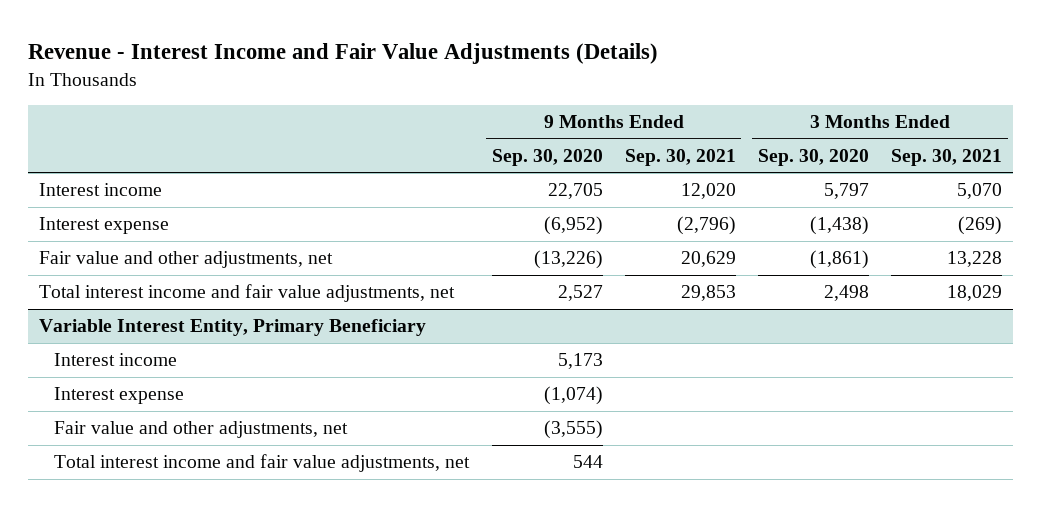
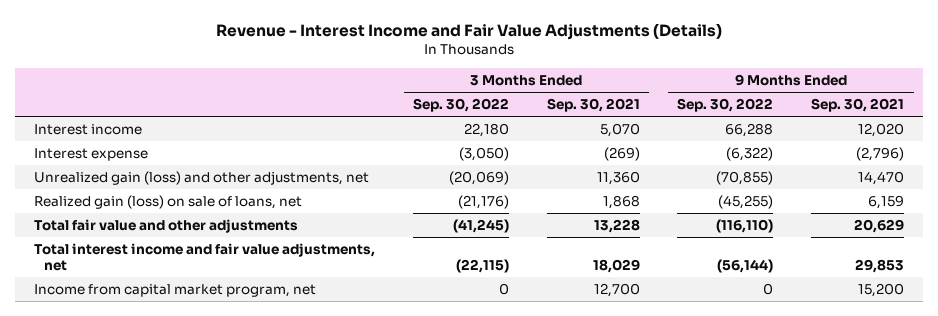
- | 9 Months Ended Sep. 30, 2020 | 9 Months Ended Sep. 30, 2021 | 3 Months Ended Sep. 30, 2020 | 3 Months Ended Sep. 30, 2021
+ | 3 Months Ended Sep. 30, 2022 | 3 Months Ended Sep. 30, 2021 | 9 Months Ended Sep. 30, 2022 | 9 Months Ended Sep. 30, 2021
- Fair value and other adjustments, net | (13,226) | 20,629 | (1,861) | 13,228
+ Unrealized gain (loss) and other adjustments, net | (20,069) | 11,360 | (70,855) | 14,470
+ Realized gain (loss) on sale of loans, net | (21,176) | 1,868 | (45,255) | 6,159
+ Total fair value and other adjustments | (41,245) | 13,228 | (116,110) | 20,629
- Variable Interest Entity, Primary Beneficiary
- Interest income | 5,173 | | |
- Interest expense | (1,074) | | |
- Fair value and other adjustments, net | (3,555) | | |
- Total interest income and fair value adjustments, net | 544 | | |
+ Income from capital market program, net | 0 | 12,700 | 0 | 15,200

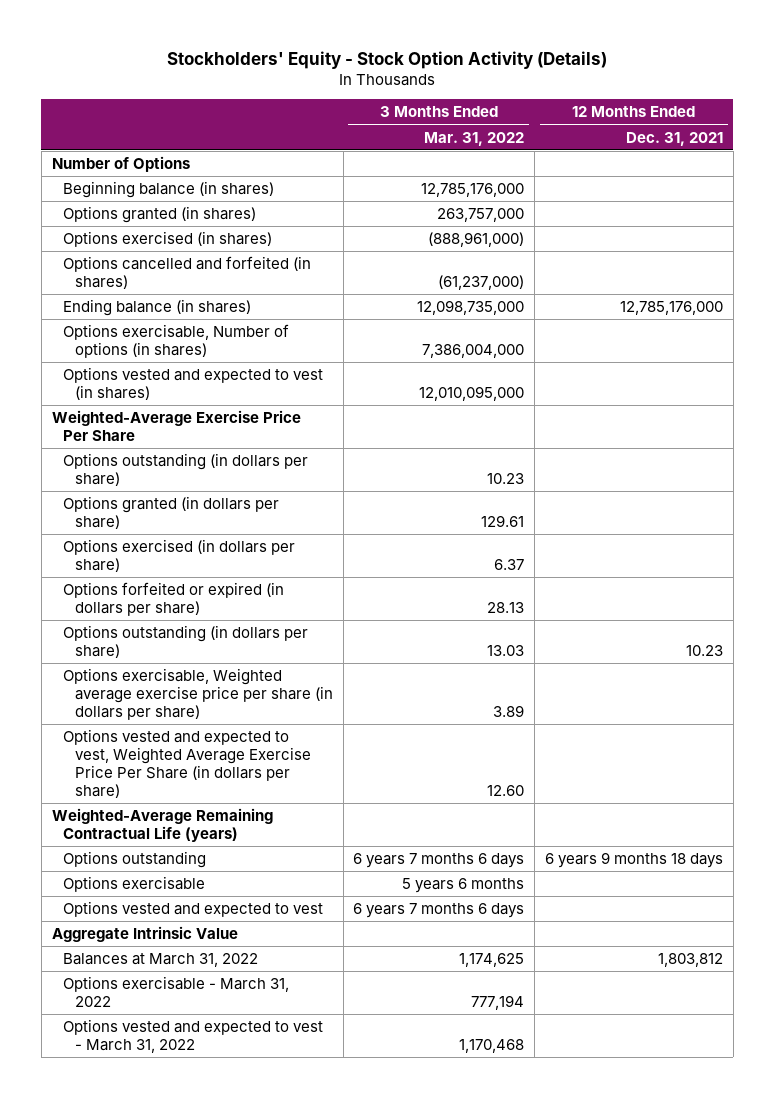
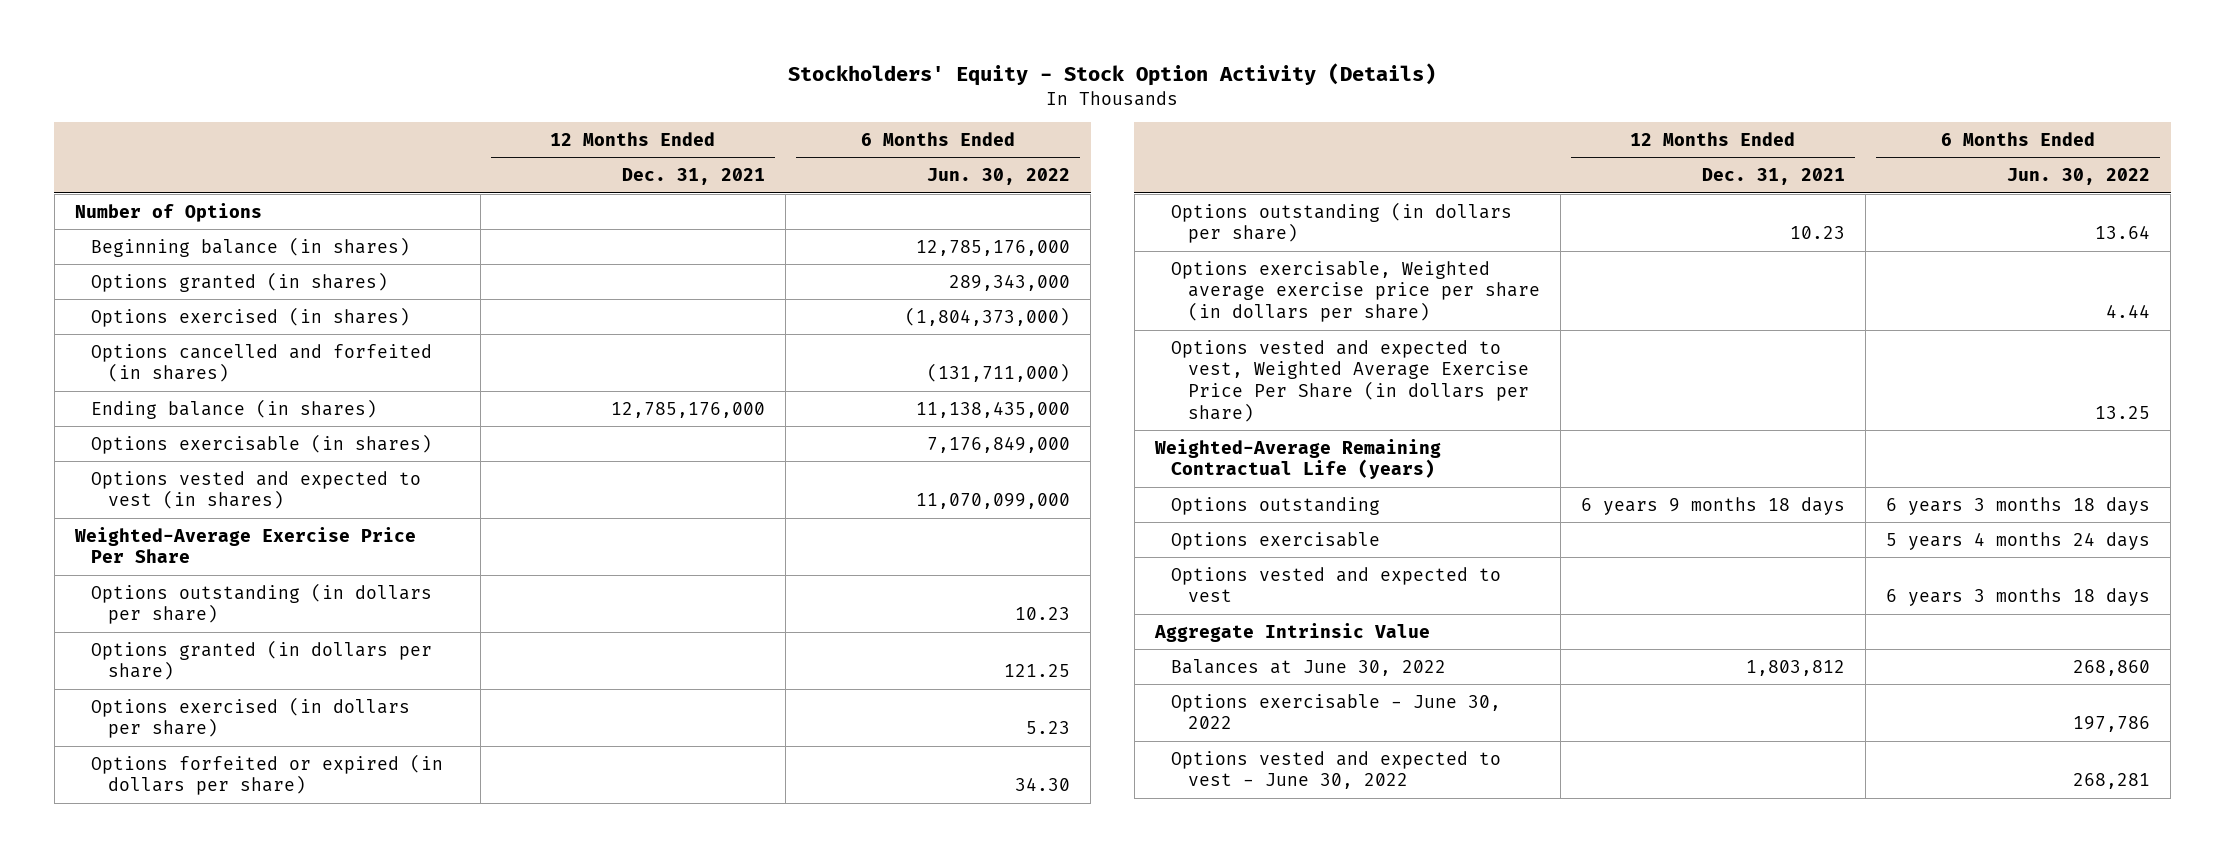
- | 3 Months Ended Mar. 31, 2022 | 12 Months Ended Dec. 31, 2021
+ | 12 Months Ended Dec. 31, 2021 | 6 Months Ended Jun. 30, 2022
- Options exercisable, Number of options (in shares) | 7,386,004,000 |
+ Options exercisable (in shares) | | 7,176,849,000
- Balances at March 31, 2022 | 1,174,625 | 1,803,812
- Options exercisable - March 31, 2022 | 777,194 |
- Options vested and expected to vest - March 31, 2022 | 1,170,468 |
+ Balances at June 30, 2022 | 1,803,812 | 268,860
+ Options exercisable - June 30, 2022 | | 197,786
+ Options vested and expected to vest - June 30, 2022 | | 268,281

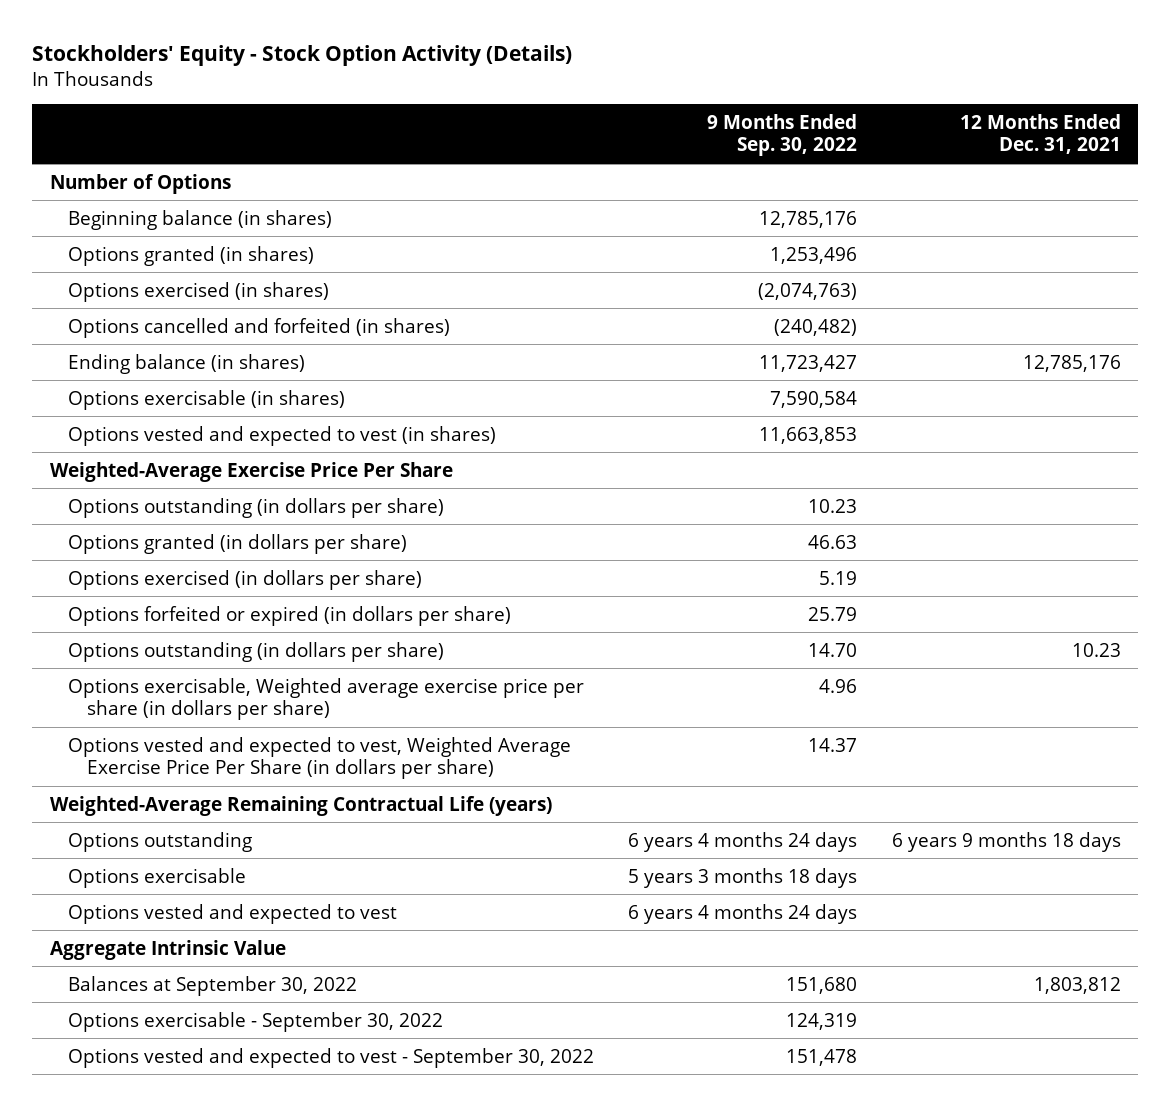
- | 12 Months Ended Dec. 31, 2021 | 6 Months Ended Jun. 30, 2022
+ | 9 Months Ended Sep. 30, 2022 | 12 Months Ended Dec. 31, 2021
- Ending balance (in shares) | 12,785,176,000 | 11,138,435,000
+ Ending balance (in shares) | 11,723,427 | 12,785,176
- Balances at June 30, 2022 | 1,803,812 | 268,860
- Options exercisable - June 30, 2022 | | 197,786
- Options vested and expected to vest - June 30, 2022 | | 268,281
+ Balances at September 30, 2022 | 151,680 | 1,803,812
+ Options exercisable - September 30, 2022 | 124,319 |
+ Options vested and expected to vest - September 30, 2022 | 151,478 |

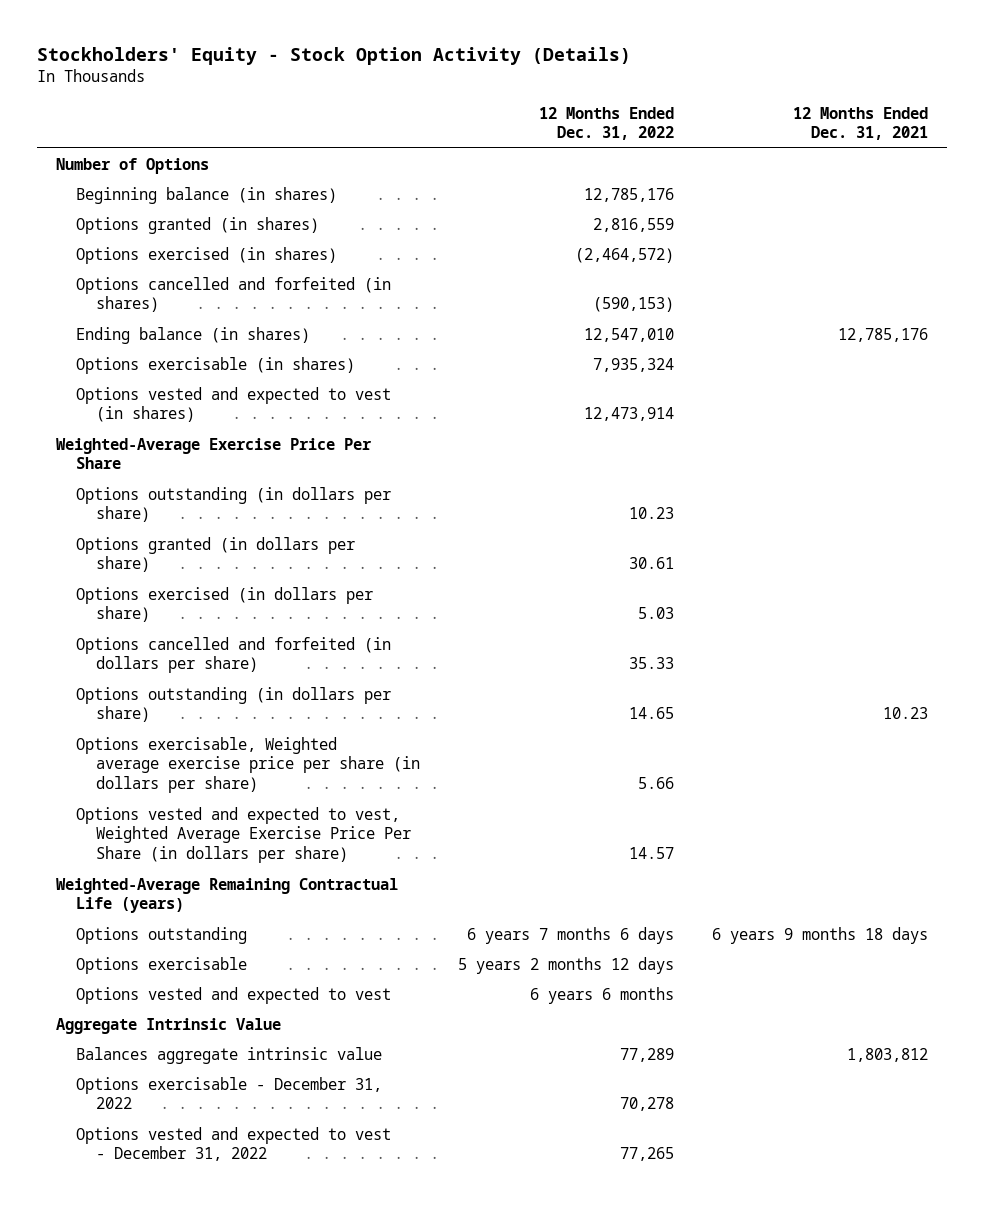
- | 9 Months Ended Sep. 30, 2022 | 12 Months Ended Dec. 31, 2021
+ | 12 Months Ended Dec. 31, 2022 | 12 Months Ended Dec. 31, 2021
- Options forfeited or expired (in dollars per share) | 25.79 |
+ Options cancelled and forfeited (in dollars per share) | 35.33 |
- Balances at September 30, 2022 | 151,680 | 1,803,812
- Options exercisable - September 30, 2022 | 124,319 |
- Options vested and expected to vest - September 30, 2022 | 151,478 |
+ Balances aggregate intrinsic value | 77,289 | 1,803,812
+ Options exercisable - December 31, 2022 | 70,278 |
+ Options vested and expected to vest - December 31, 2022 | 77,265 |

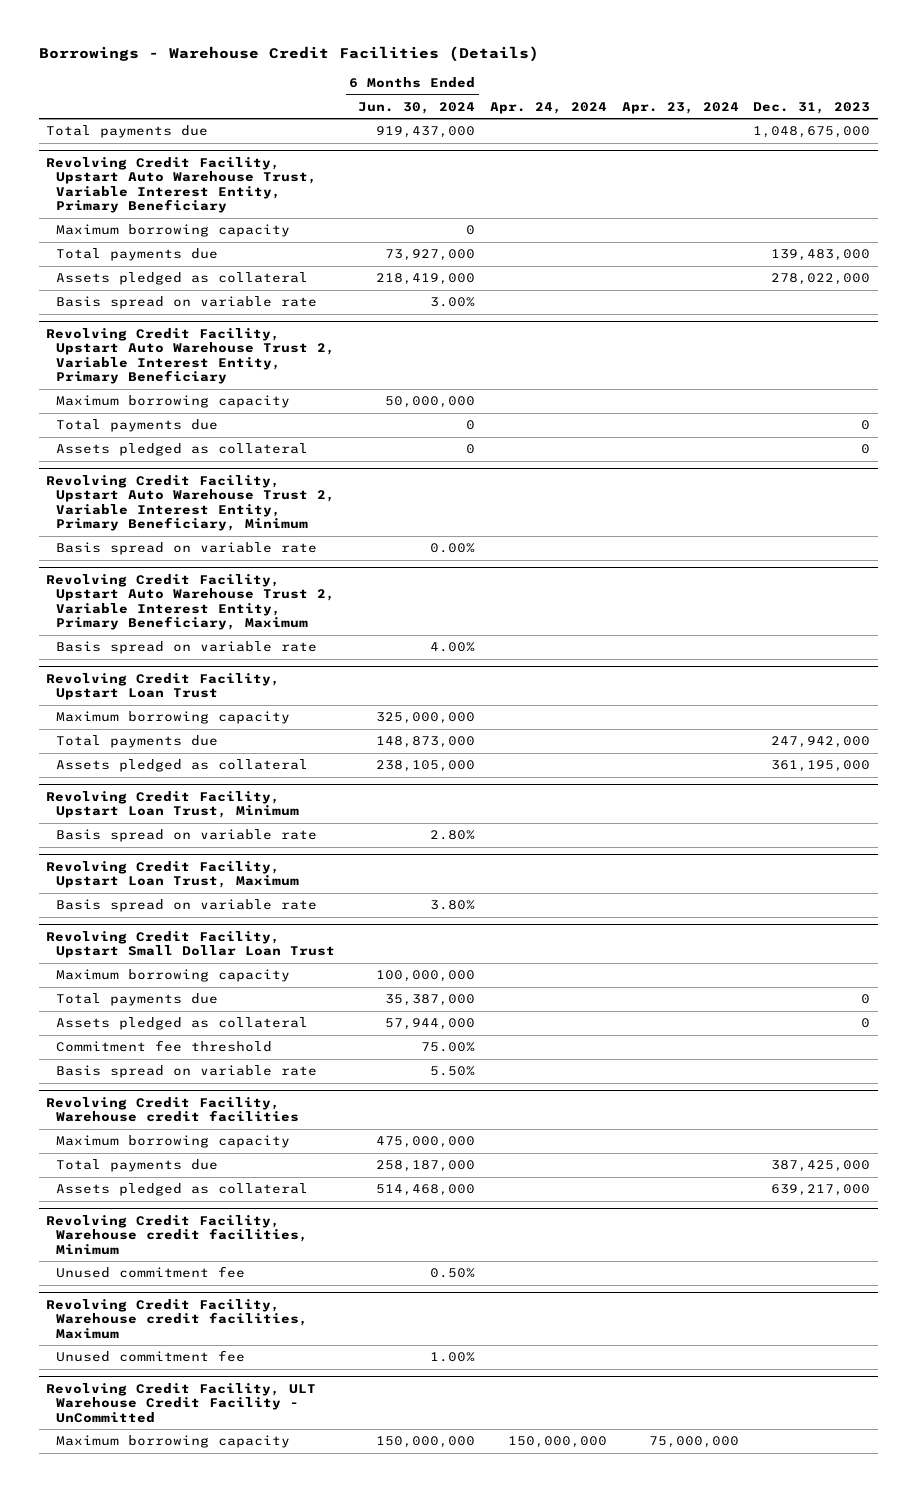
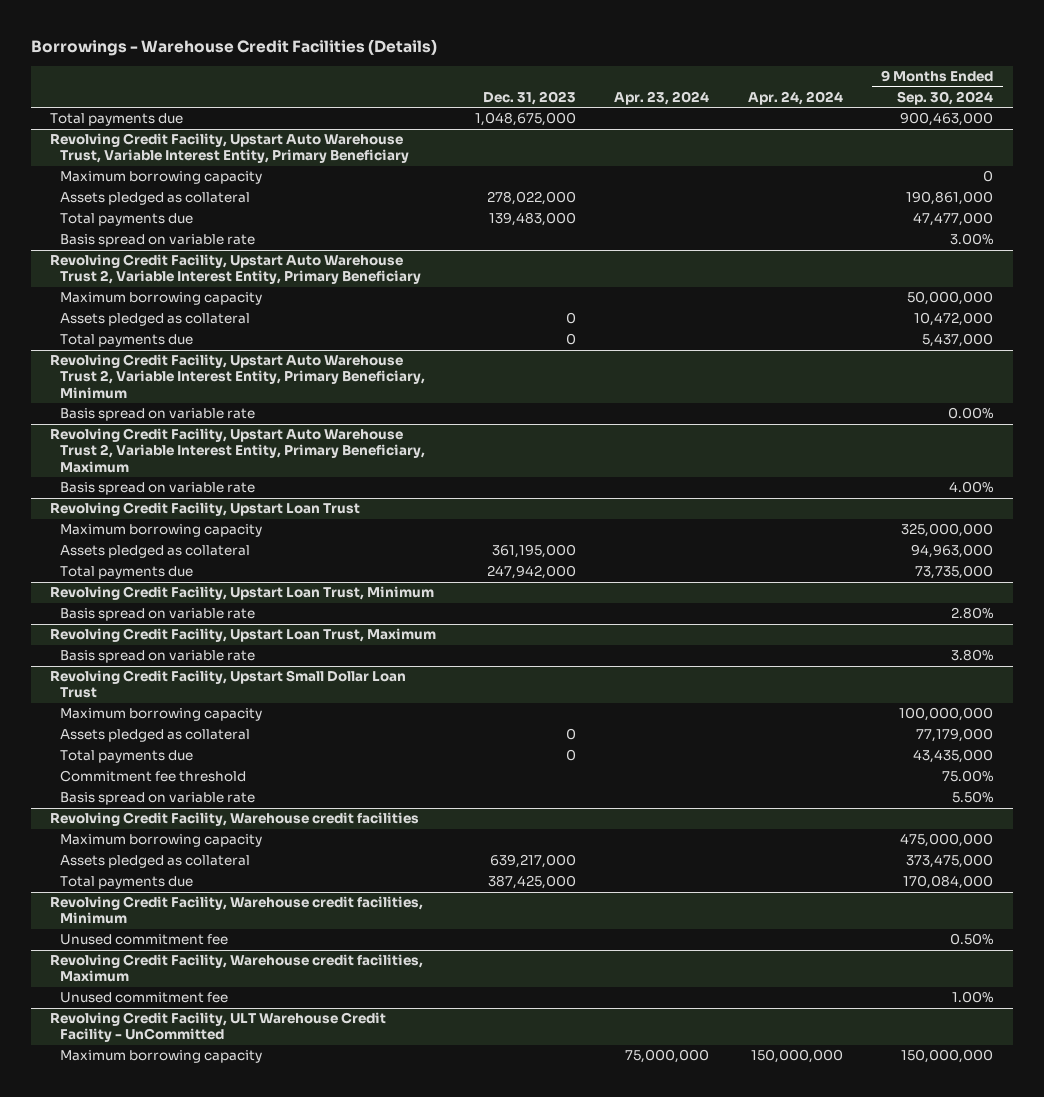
- | 6 Months Ended Jun. 30, 2024 | Apr. 24, 2024 | Apr. 23, 2024 | Dec. 31, 2023
+ | Dec. 31, 2023 | Apr. 23, 2024 | Apr. 24, 2024 | 9 Months Ended Sep. 30, 2024
@ Revolving Credit Facility, Upstart Auto Warehouse Trust, Variable Interest Entity, Primary Beneficiary
moved down: Total payments due | 139,483,000 | | | 47,477,000
@ Revolving Credit Facility, Upstart Auto Warehouse Trust 2, Variable Interest Entity, Primary Beneficiary
moved down: Total payments due | 0 | | | 5,437,000
@ Revolving Credit Facility, Upstart Loan Trust
moved down: Total payments due | 247,942,000 | | | 73,735,000
@ Revolving Credit Facility, Upstart Small Dollar Loan Trust
moved down: Total payments due | 0 | | | 43,435,000
@ Revolving Credit Facility, Warehouse credit facilities
moved down: Total payments due | 387,425,000 | | | 170,084,000

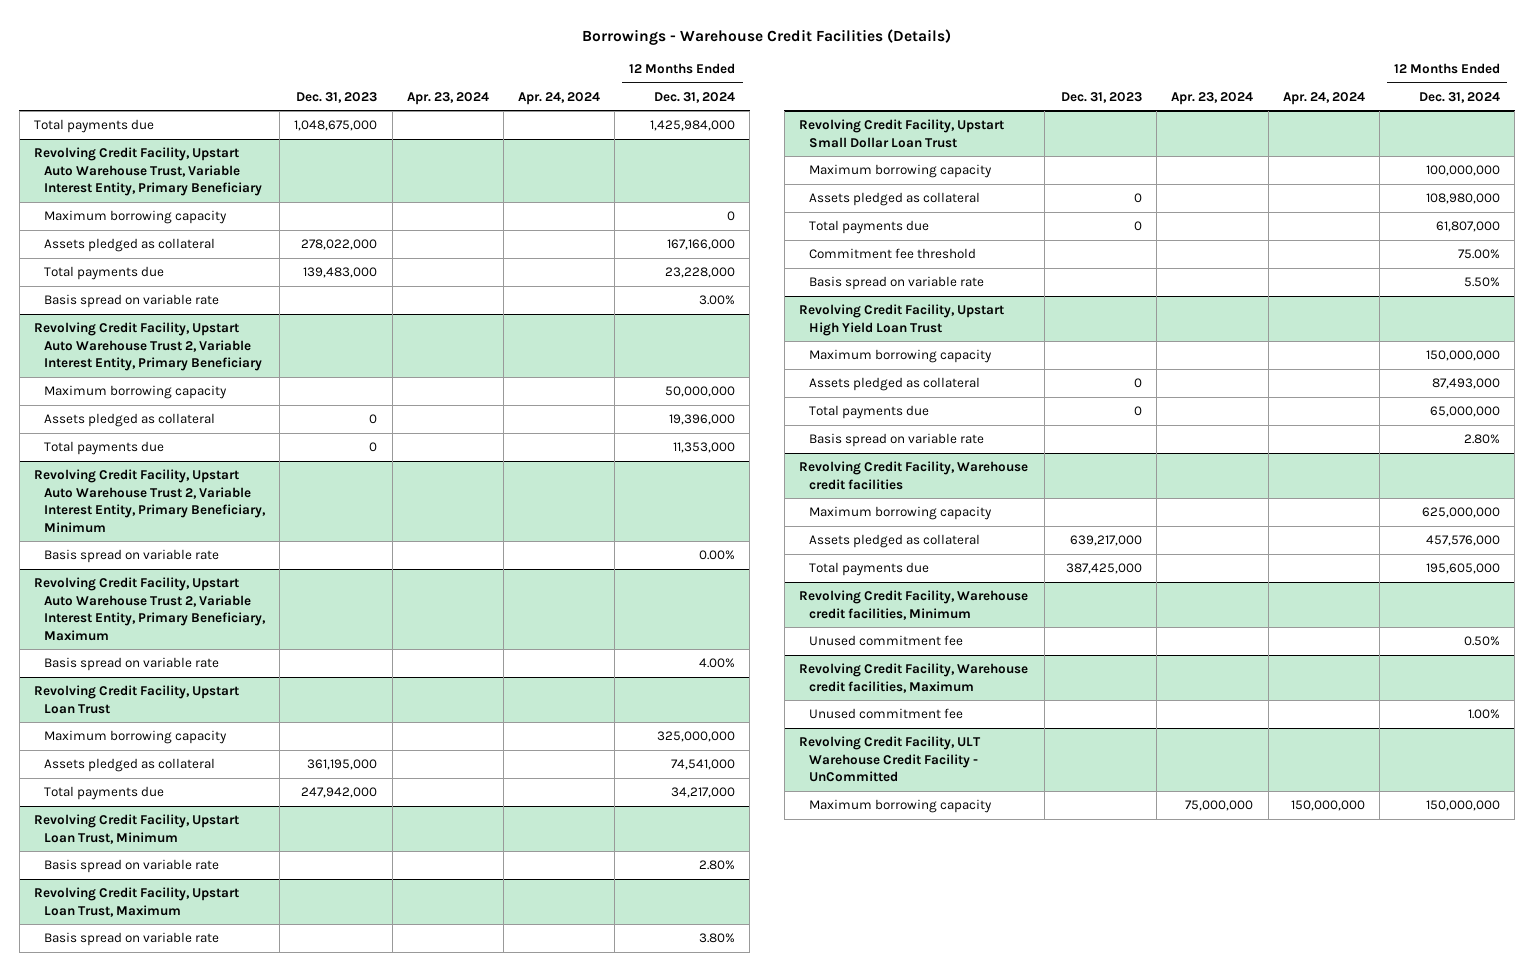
- | Dec. 31, 2023 | Apr. 23, 2024 | Apr. 24, 2024 | 9 Months Ended Sep. 30, 2024
+ | Dec. 31, 2023 | Apr. 23, 2024 | Apr. 24, 2024 | 12 Months Ended Dec. 31, 2024
+ Revolving Credit Facility, Upstart High Yield Loan Trust
+ Maximum borrowing capacity | | | | 150,000,000
+ Assets pledged as collateral | 0 | | | 87,493,000
+ Total payments due | 0 | | | 65,000,000
+ Basis spread on variable rate | | | | 2.80%

